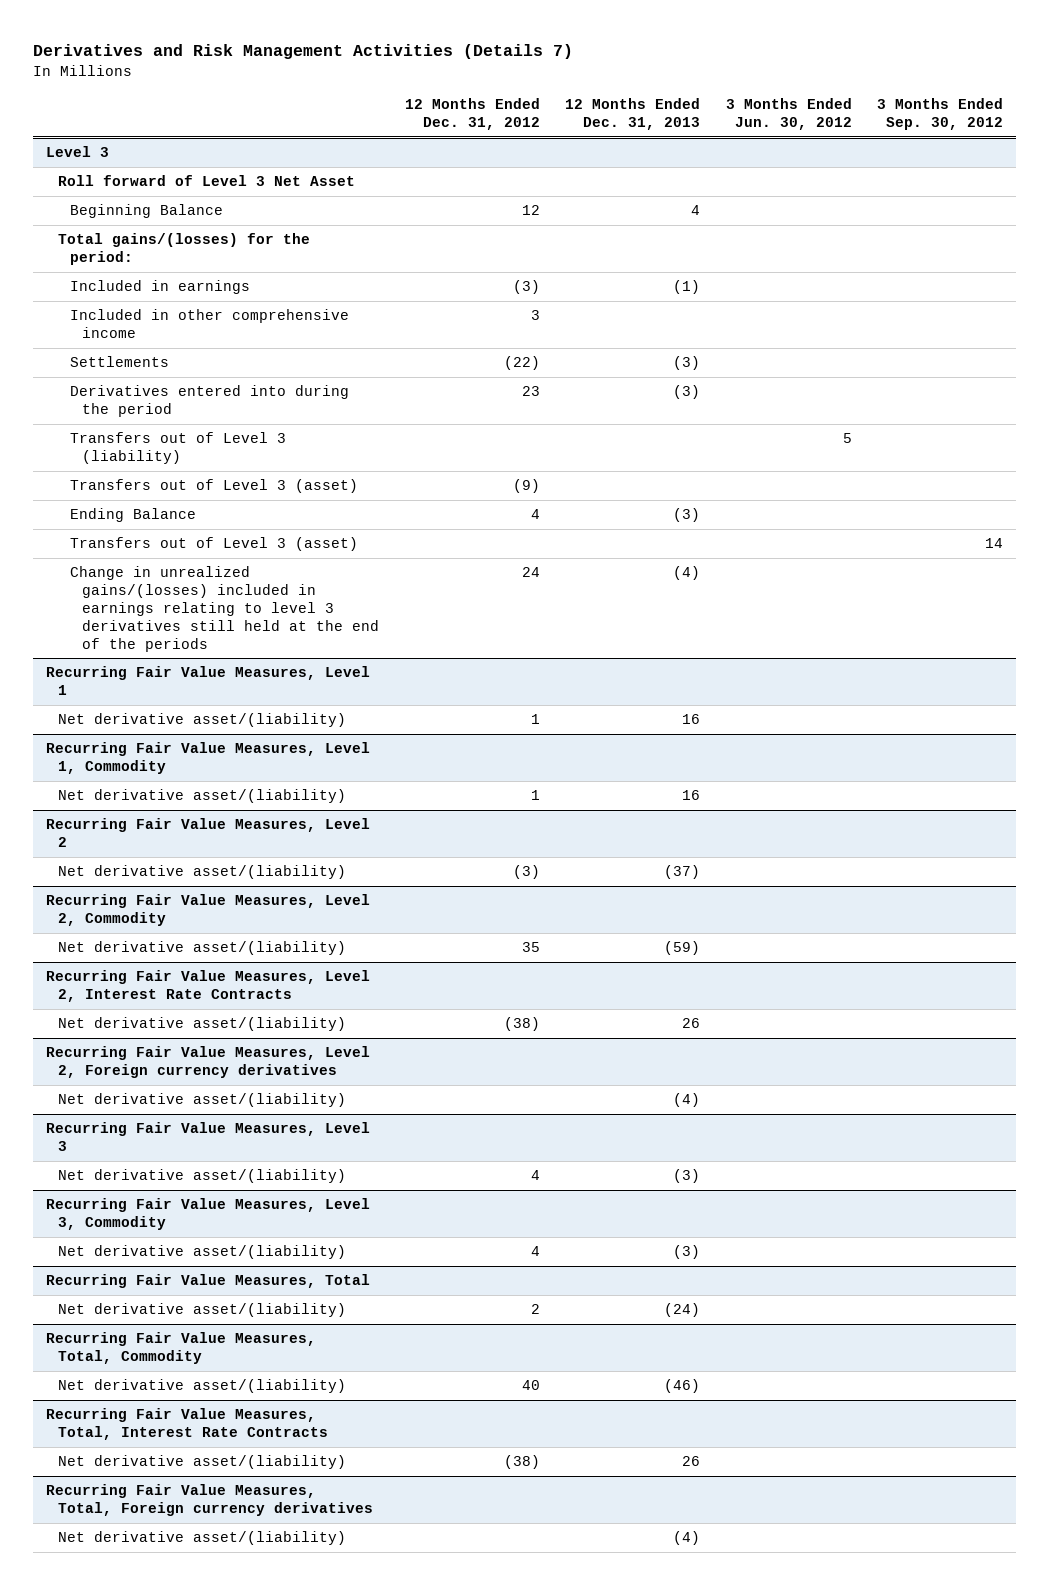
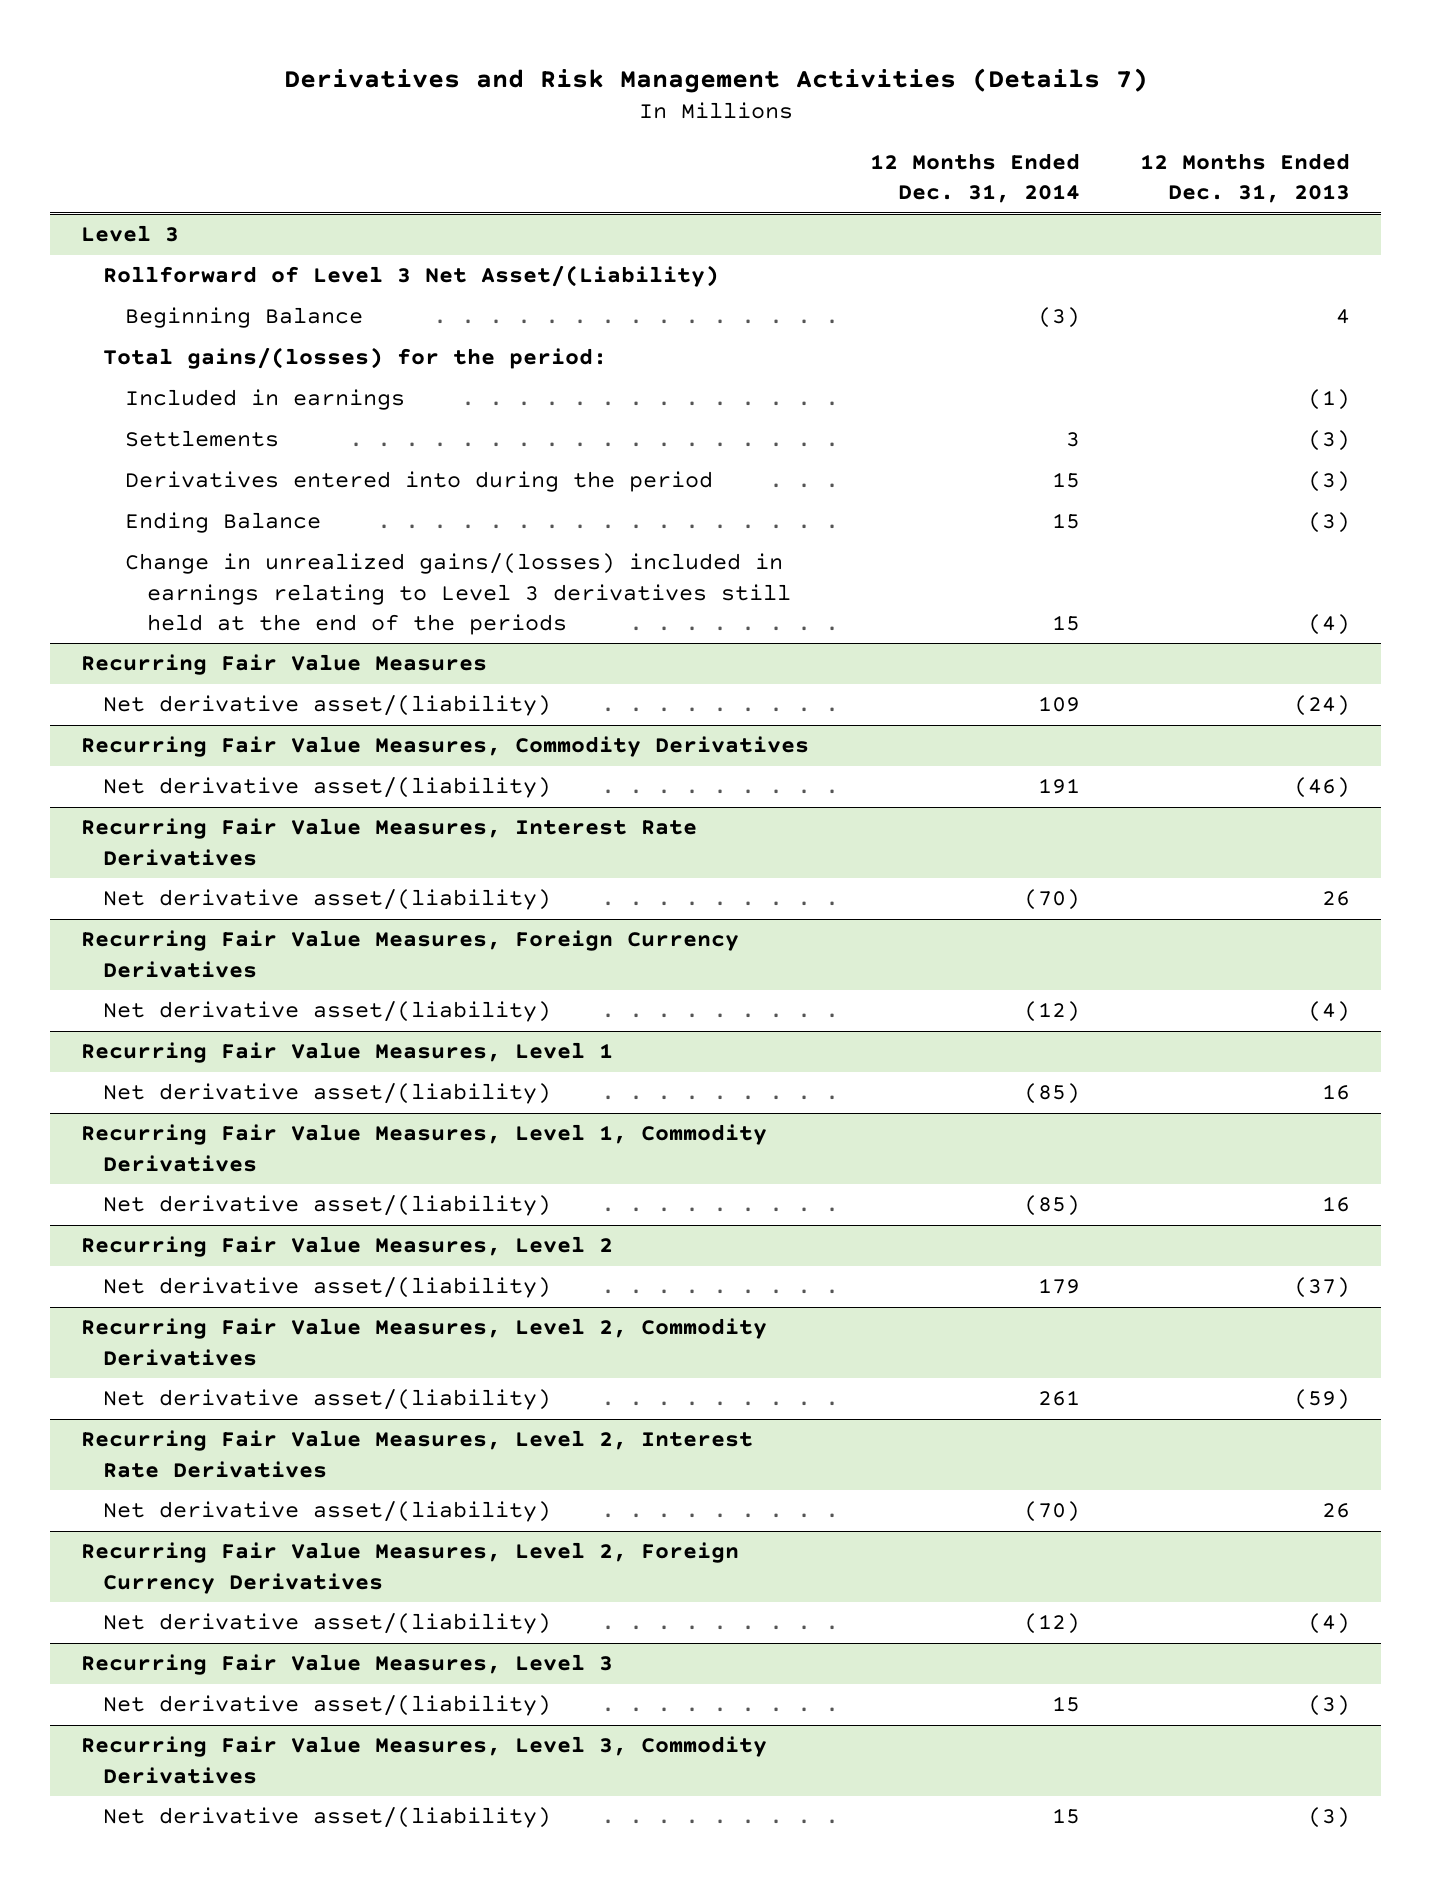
- | 12 Months Ended Dec. 31, 2012 | 12 Months Ended Dec. 31, 2013 | 3 Months Ended Jun. 30, 2012 | 3 Months Ended Sep. 30, 2012
+ | 12 Months Ended Dec. 31, 2014 | 12 Months Ended Dec. 31, 2013
@ Level 3
- Roll forward of Level 3 Net Asset
+ Rollforward of Level 3 Net Asset/(Liability)
- Included in other comprehensive income | 3 | | |
- Transfers out of Level 3 (liability) | | | 5 |
- Transfers out of Level 3 (asset) | (9) | | |
- Transfers out of Level 3 (asset) | | | | 14
- Change in unrealized gains/(losses) included in earnings relating to level 3 derivatives still held at the end of the periods | 24 | (4) | |
+ Change in unrealized gains/(losses) included in earnings relating to Level 3 derivatives still held at the end of the periods | 15 | (4)
+ Recurring Fair Value Measures
+ Net derivative asset/(liability) | 109 | (24)
+ Recurring Fair Value Measures, Commodity Derivatives
+ Net derivative asset/(liability) | 191 | (46)
+ Recurring Fair Value Measures, Interest Rate Derivatives
+ Net derivative asset/(liability) | (70) | 26
+ Recurring Fair Value Measures, Foreign Currency Derivatives
+ Net derivative asset/(liability) | (12) | (4)
- Recurring Fair Value Measures, Level 1, Commodity
+ Recurring Fair Value Measures, Level 1, Commodity Derivatives
- Recurring Fair Value Measures, Level 2, Commodity
+ Recurring Fair Value Measures, Level 2, Commodity Derivatives
- Recurring Fair Value Measures, Level 2, Interest Rate Contracts
+ Recurring Fair Value Measures, Level 2, Interest Rate Derivatives
- Recurring Fair Value Measures, Level 2, Foreign currency derivatives
+ Recurring Fair Value Measures, Level 2, Foreign Currency Derivatives
- Recurring Fair Value Measures, Level 3, Commodity
+ Recurring Fair Value Measures, Level 3, Commodity Derivatives
- Recurring Fair Value Measures, Total
- Net derivative asset/(liability) | 2 | (24) | |
- Recurring Fair Value Measures, Total, Commodity
- Net derivative asset/(liability) | 40 | (46) | |
- Recurring Fair Value Measures, Total, Interest Rate Contracts
- Net derivative asset/(liability) | (38) | 26 | |
- Recurring Fair Value Measures, Total, Foreign currency derivatives
- Net derivative asset/(liability) | | (4) | |

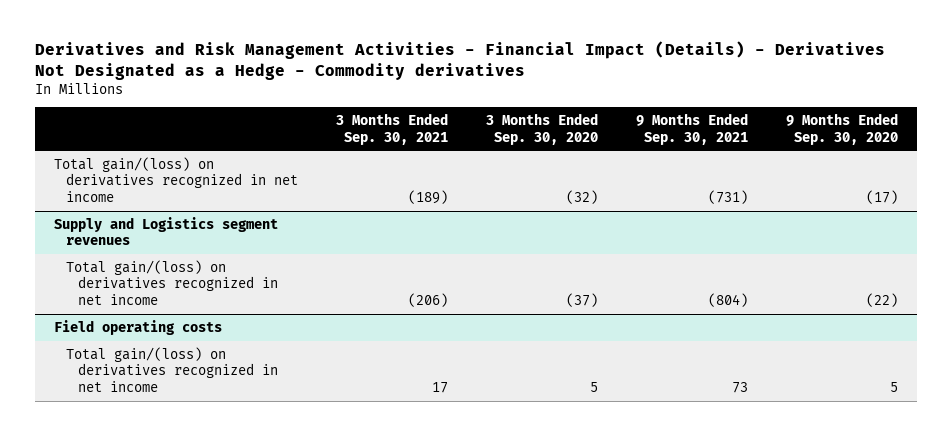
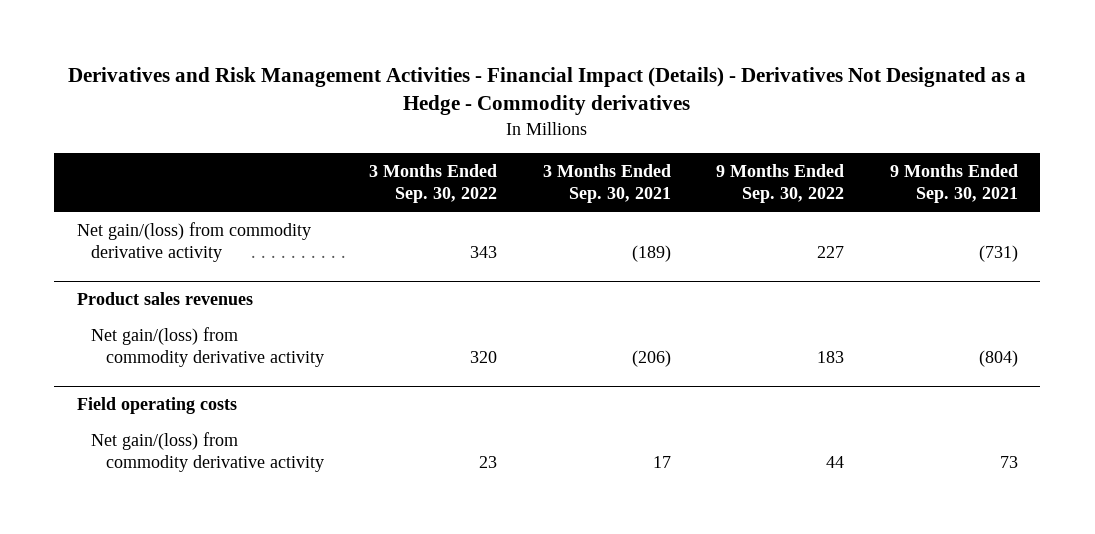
- | 3 Months Ended Sep. 30, 2021 | 3 Months Ended Sep. 30, 2020 | 9 Months Ended Sep. 30, 2021 | 9 Months Ended Sep. 30, 2020
+ | 3 Months Ended Sep. 30, 2022 | 3 Months Ended Sep. 30, 2021 | 9 Months Ended Sep. 30, 2022 | 9 Months Ended Sep. 30, 2021
- Total gain/(loss) on derivatives recognized in net income | (189) | (32) | (731) | (17)
- Supply and Logistics segment revenues
- Total gain/(loss) on derivatives recognized in net income | (206) | (37) | (804) | (22)
+ Net gain/(loss) from commodity derivative activity | 343 | (189) | 227 | (731)
+ Product sales revenues
+ Net gain/(loss) from commodity derivative activity | 320 | (206) | 183 | (804)
@ Field operating costs
- Total gain/(loss) on derivatives recognized in net income | 17 | 5 | 73 | 5
+ Net gain/(loss) from commodity derivative activity | 23 | 17 | 44 | 73

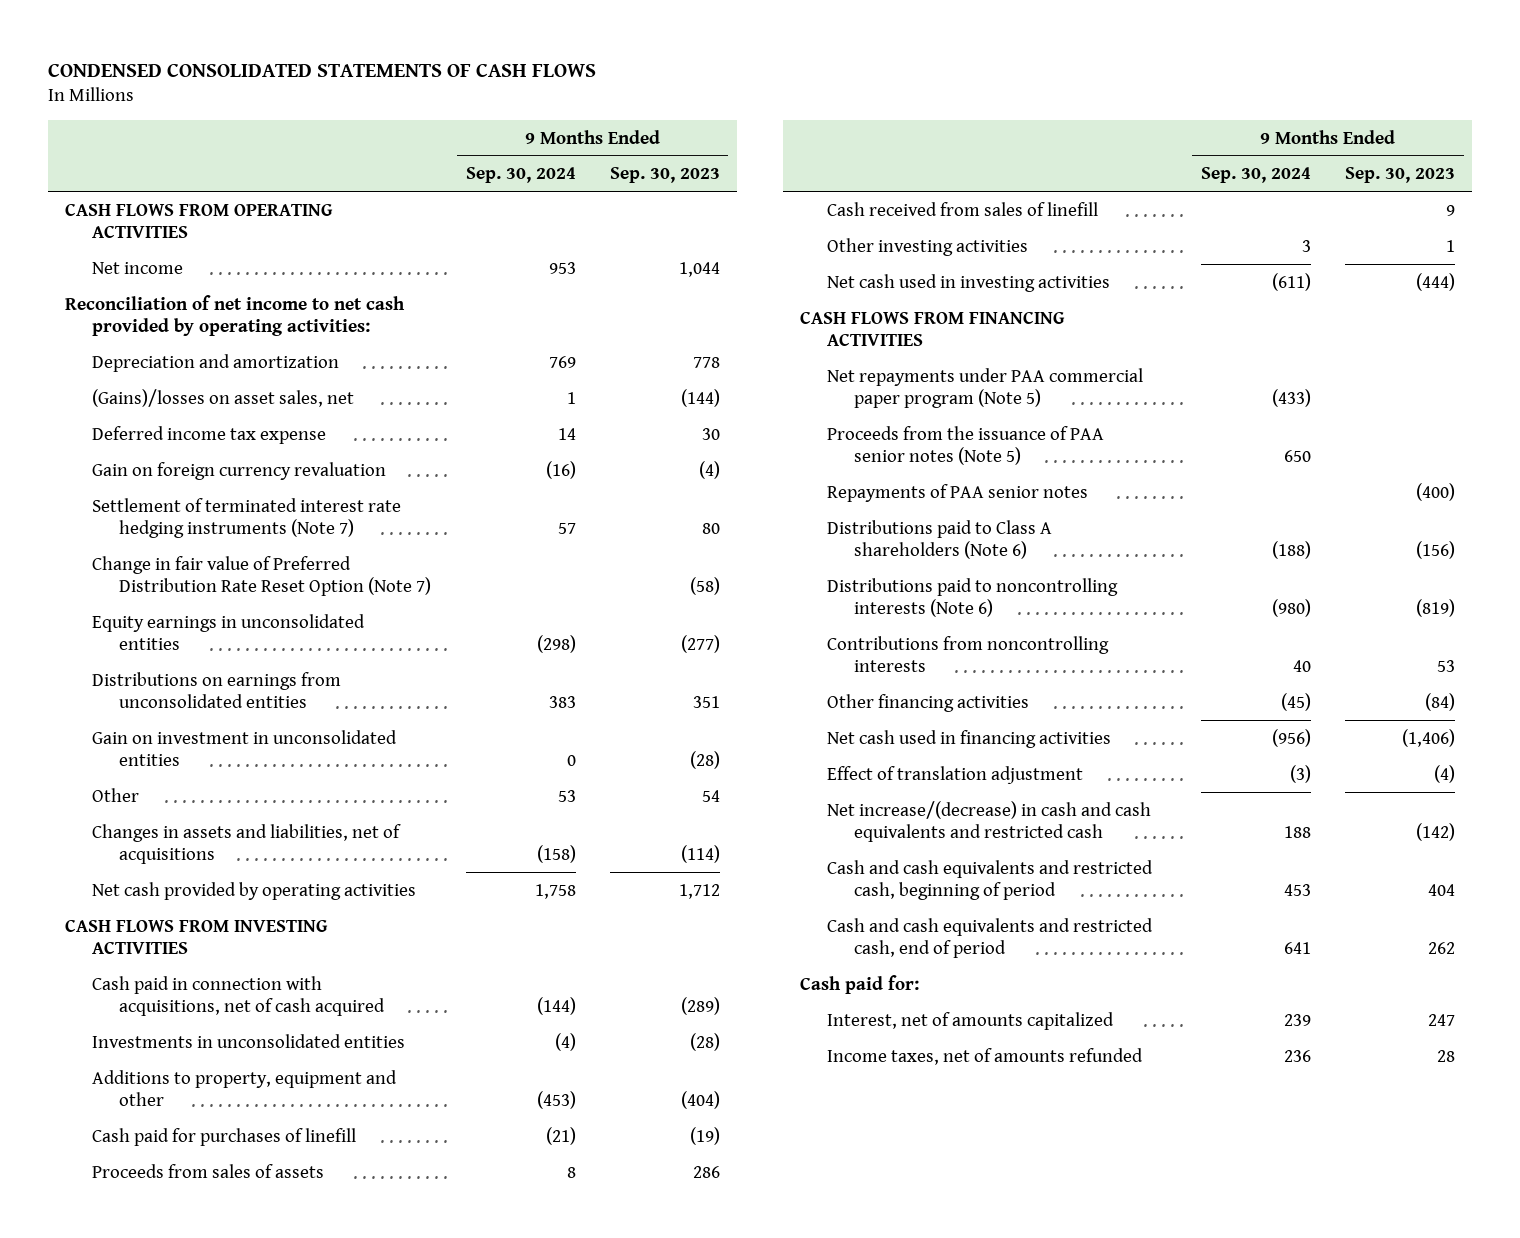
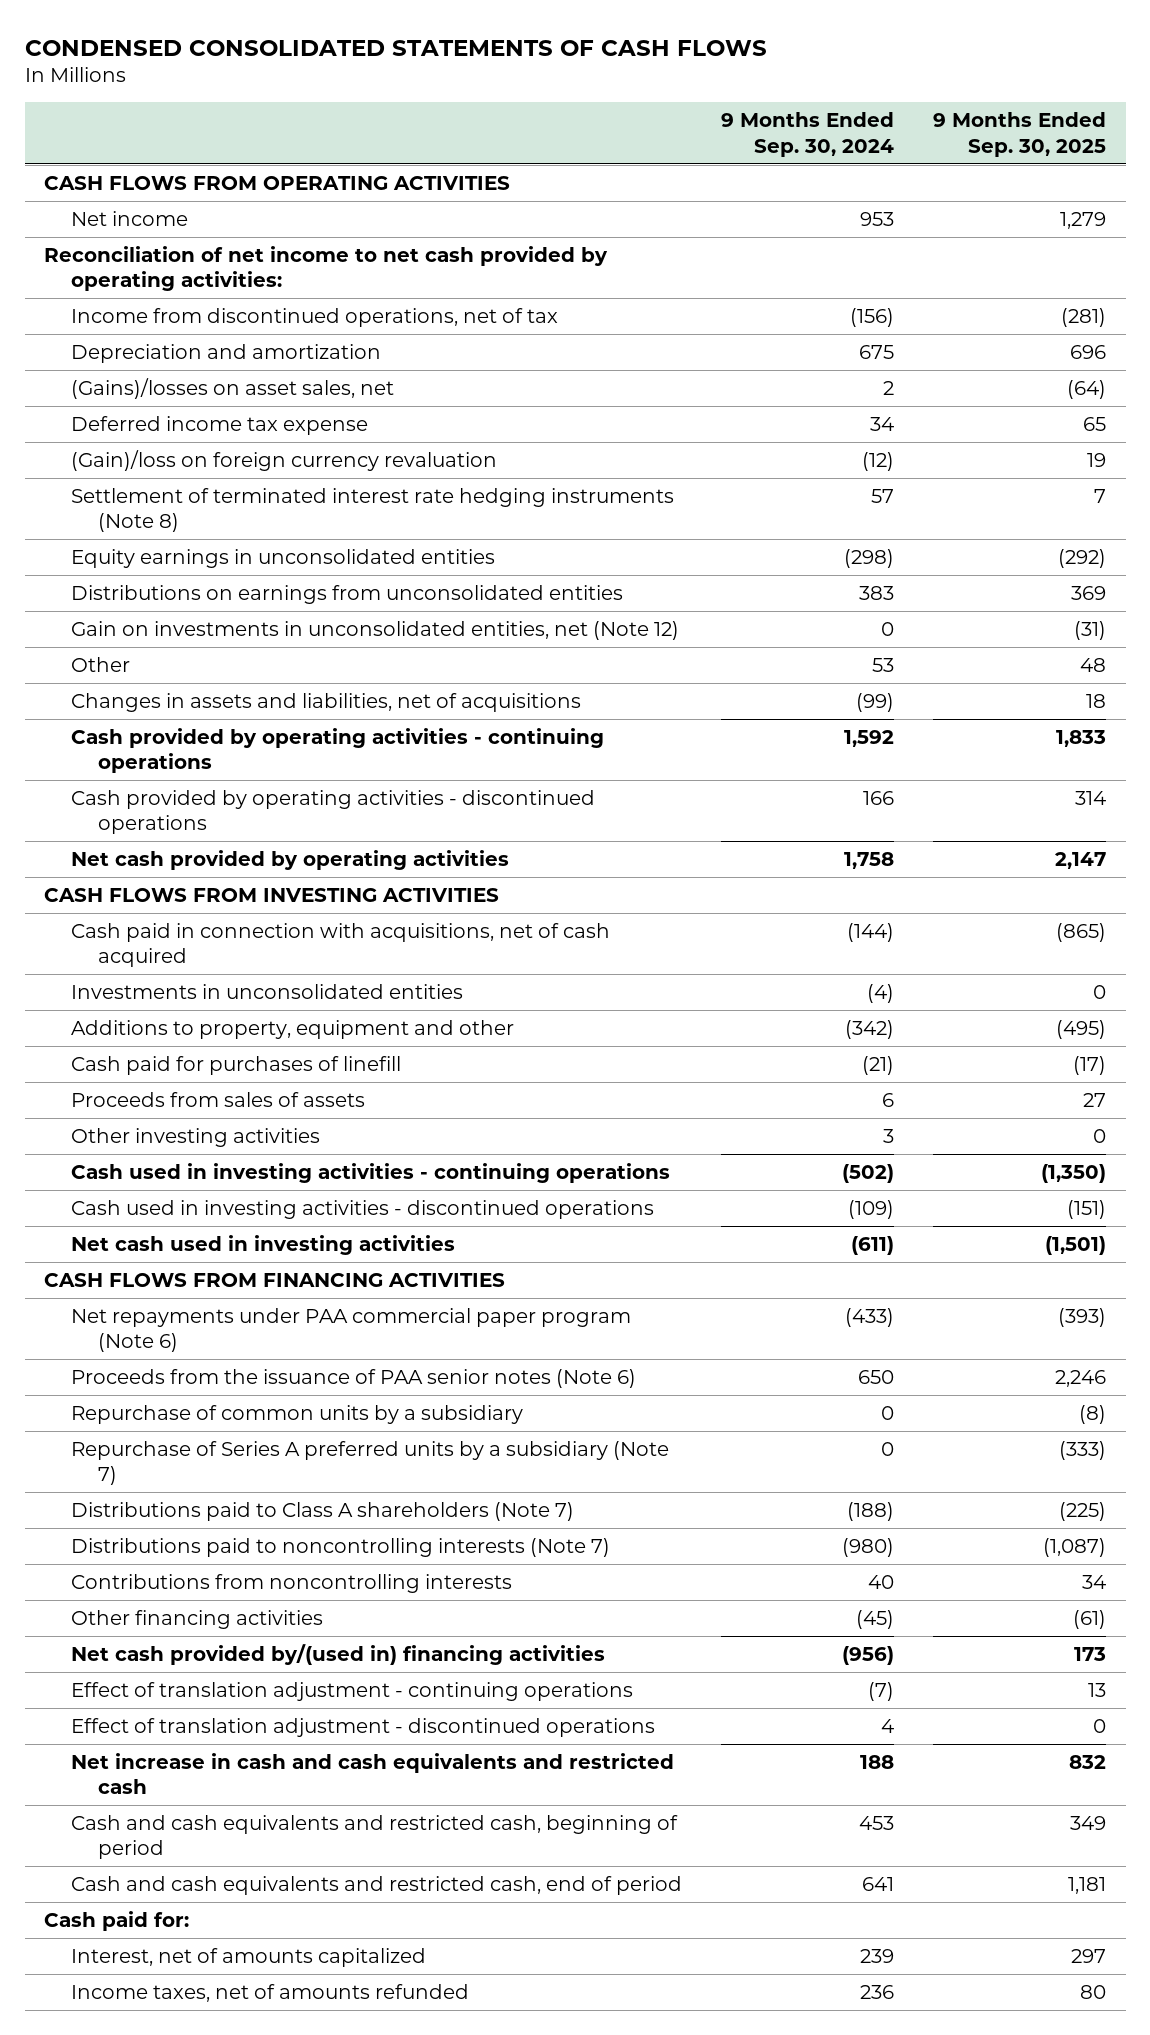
- | 9 Months Ended Sep. 30, 2024 | 9 Months Ended Sep. 30, 2023
+ | 9 Months Ended Sep. 30, 2024 | 9 Months Ended Sep. 30, 2025
- Depreciation and amortization | 769 | 778
- (Gains)/losses on asset sales, net | 1 | (144)
- Deferred income tax expense | 14 | 30
- Gain on foreign currency revaluation | (16) | (4)
- Settlement of terminated interest rate hedging instruments (Note 7) | 57 | 80
- Change in fair value of Preferred Distribution Rate Reset Option (Note 7) | | (58)
+ Income from discontinued operations, net of tax | (156) | (281)
+ Depreciation and amortization | 675 | 696
+ (Gains)/losses on asset sales, net | 2 | (64)
+ Deferred income tax expense | 34 | 65
+ (Gain)/loss on foreign currency revaluation | (12) | 19
+ Settlement of terminated interest rate hedging instruments (Note 8) | 57 | 7
- Gain on investment in unconsolidated entities | 0 | (28)
+ Gain on investments in unconsolidated entities, net (Note 12) | 0 | (31)
- Changes in assets and liabilities, net of acquisitions | (158) | (114)
+ Changes in assets and liabilities, net of acquisitions | (99) | 18
+ Cash provided by operating activities - continuing operations | 1,592 | 1,833
+ Cash provided by operating activities - discontinued operations | 166 | 314
- Additions to property, equipment and other | (453) | (404)
+ Additions to property, equipment and other | (342) | (495)
- Proceeds from sales of assets | 8 | 286
- Cash received from sales of linefill | | 9
+ Proceeds from sales of assets | 6 | 27
+ Cash used in investing activities - continuing operations | (502) | (1,350)
+ Cash used in investing activities - discontinued operations | (109) | (151)
- Net repayments under PAA commercial paper program (Note 5) | (433) |
- Proceeds from the issuance of PAA senior notes (Note 5) | 650 |
- Repayments of PAA senior notes | | (400)
- Distributions paid to Class A shareholders (Note 6) | (188) | (156)
- Distributions paid to noncontrolling interests (Note 6) | (980) | (819)
+ Net repayments under PAA commercial paper program (Note 6) | (433) | (393)
+ Proceeds from the issuance of PAA senior notes (Note 6) | 650 | 2,246
+ Repurchase of common units by a subsidiary | 0 | (8)
+ Repurchase of Series A preferred units by a subsidiary (Note 7) | 0 | (333)
+ Distributions paid to Class A shareholders (Note 7) | (188) | (225)
+ Distributions paid to noncontrolling interests (Note 7) | (980) | (1,087)
- Net cash used in financing activities | (956) | (1,406)
- Effect of translation adjustment | (3) | (4)
- Net increase/(decrease) in cash and cash equivalents and restricted cash | 188 | (142)
+ Net cash provided by/(used in) financing activities | (956) | 173
+ Effect of translation adjustment - continuing operations | (7) | 13
+ Effect of translation adjustment - discontinued operations | 4 | 0
+ Net increase in cash and cash equivalents and restricted cash | 188 | 832

